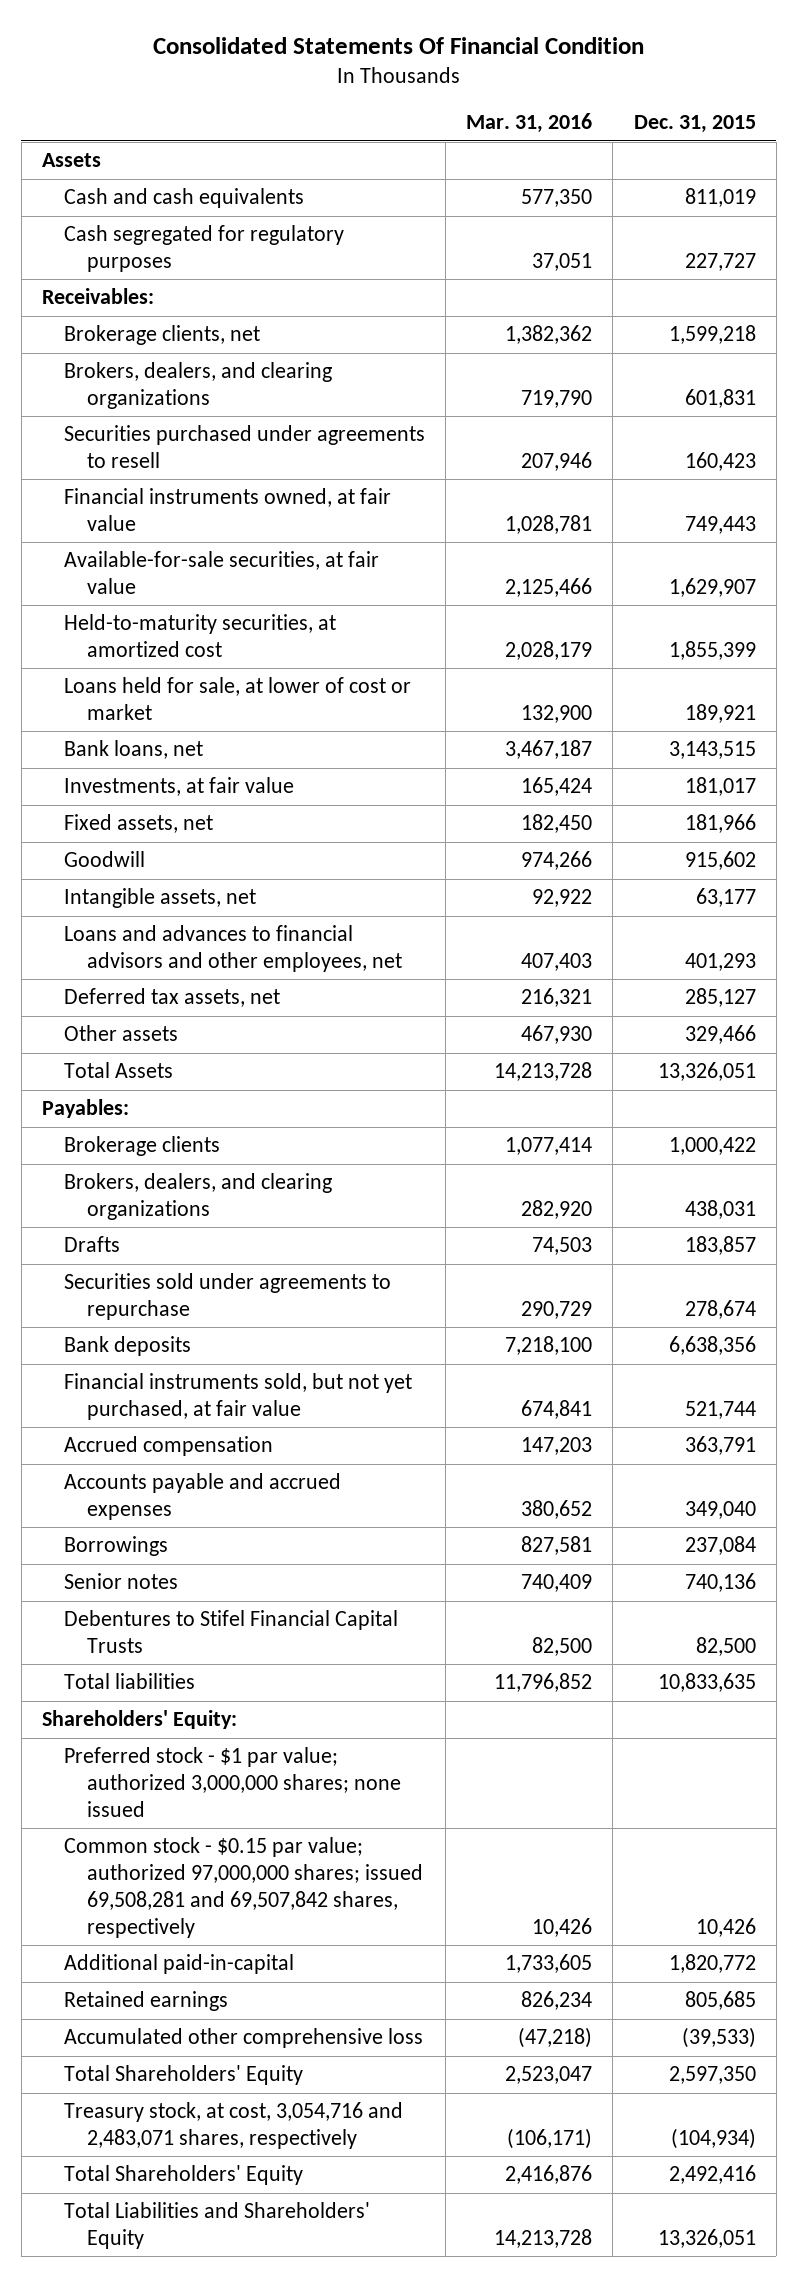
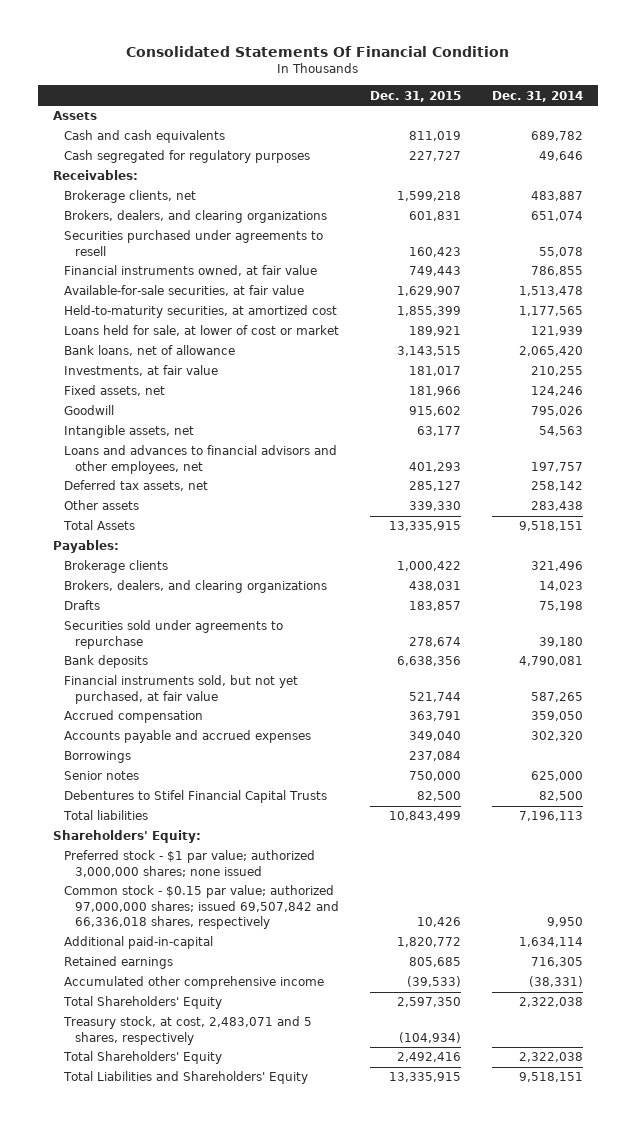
- | Mar. 31, 2016 | Dec. 31, 2015
+ | Dec. 31, 2015 | Dec. 31, 2014
- Bank loans, net | 3,467,187 | 3,143,515
+ Bank loans, net of allowance | 3,143,515 | 2,065,420
- Other assets | 467,930 | 329,466
- Total Assets | 14,213,728 | 13,326,051
+ Other assets | 339,330 | 283,438
+ Total Assets | 13,335,915 | 9,518,151
- Senior notes | 740,409 | 740,136
+ Senior notes | 750,000 | 625,000
- Total liabilities | 11,796,852 | 10,833,635
+ Total liabilities | 10,843,499 | 7,196,113
- Common stock - $0.15 par value; authorized 97,000,000 shares; issued 69,508,281 and 69,507,842 shares, respectively | 10,426 | 10,426
+ Common stock - $0.15 par value; authorized 97,000,000 shares; issued 69,507,842 and 66,336,018 shares, respectively | 10,426 | 9,950
- Accumulated other comprehensive loss | (47,218) | (39,533)
+ Accumulated other comprehensive income | (39,533) | (38,331)
- Treasury stock, at cost, 3,054,716 and 2,483,071 shares, respectively | (106,171) | (104,934)
+ Treasury stock, at cost, 2,483,071 and 5 shares, respectively | (104,934) |
- Total Liabilities and Shareholders' Equity | 14,213,728 | 13,326,051
+ Total Liabilities and Shareholders' Equity | 13,335,915 | 9,518,151

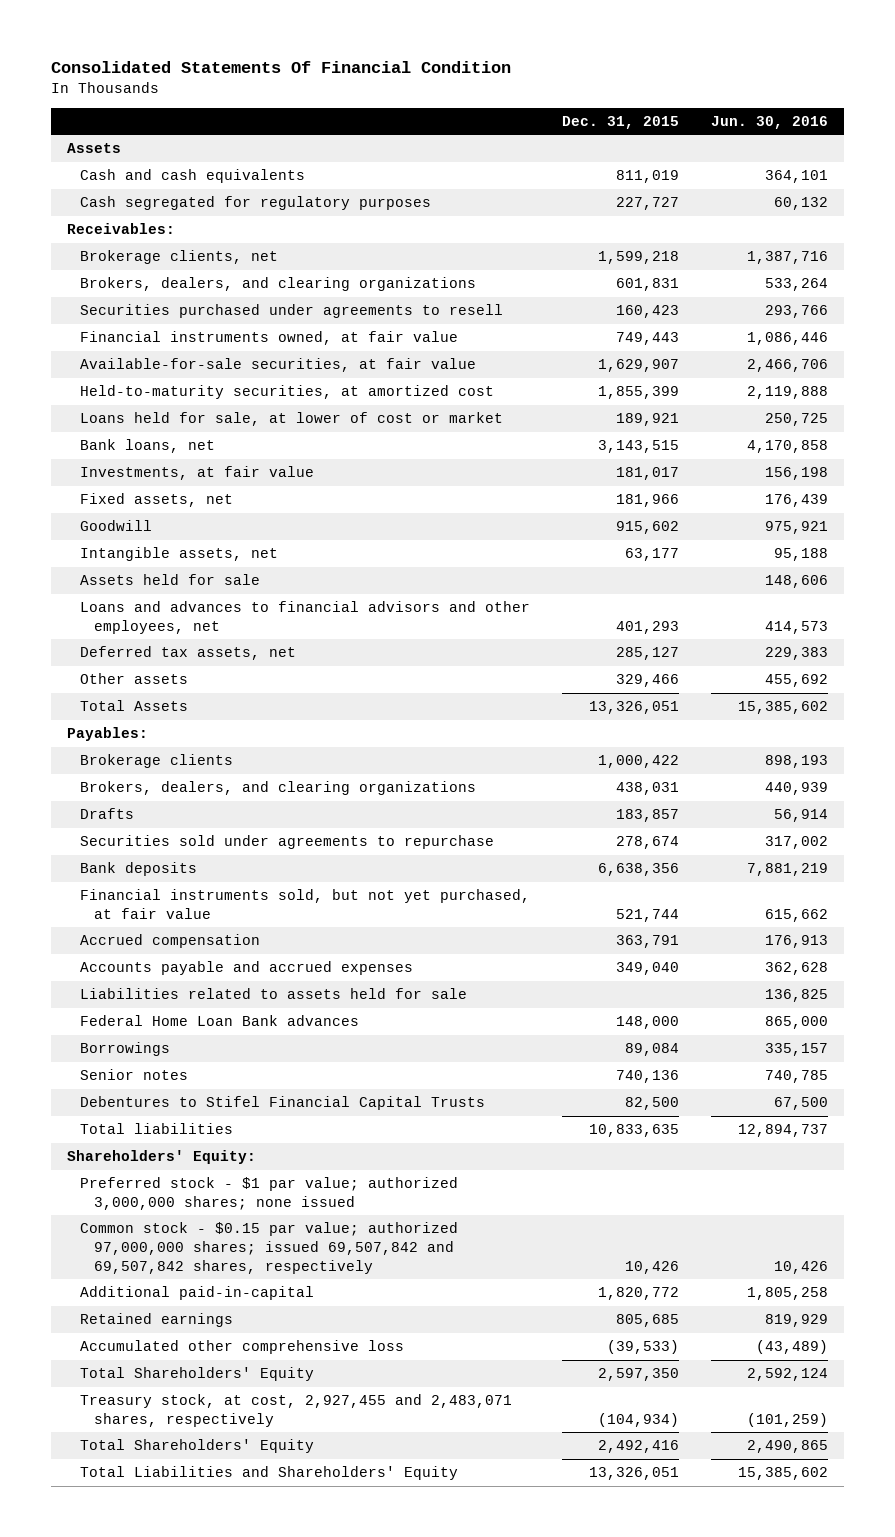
- | Dec. 31, 2015 | Dec. 31, 2014
+ | Dec. 31, 2015 | Jun. 30, 2016
- Bank loans, net of allowance | 3,143,515 | 2,065,420
+ Bank loans, net | 3,143,515 | 4,170,858
+ Assets held for sale | | 148,606
- Other assets | 339,330 | 283,438
- Total Assets | 13,335,915 | 9,518,151
+ Other assets | 329,466 | 455,692
+ Total Assets | 13,326,051 | 15,385,602
- Borrowings | 237,084 |
- Senior notes | 750,000 | 625,000
+ Liabilities related to assets held for sale | | 136,825
+ Federal Home Loan Bank advances | 148,000 | 865,000
+ Borrowings | 89,084 | 335,157
+ Senior notes | 740,136 | 740,785
- Total liabilities | 10,843,499 | 7,196,113
+ Total liabilities | 10,833,635 | 12,894,737
- Common stock - $0.15 par value; authorized 97,000,000 shares; issued 69,507,842 and 66,336,018 shares, respectively | 10,426 | 9,950
+ Common stock - $0.15 par value; authorized 97,000,000 shares; issued 69,507,842 and 69,507,842 shares, respectively | 10,426 | 10,426
- Accumulated other comprehensive income | (39,533) | (38,331)
+ Accumulated other comprehensive loss | (39,533) | (43,489)
- Treasury stock, at cost, 2,483,071 and 5 shares, respectively | (104,934) |
+ Treasury stock, at cost, 2,927,455 and 2,483,071 shares, respectively | (104,934) | (101,259)
- Total Liabilities and Shareholders' Equity | 13,335,915 | 9,518,151
+ Total Liabilities and Shareholders' Equity | 13,326,051 | 15,385,602

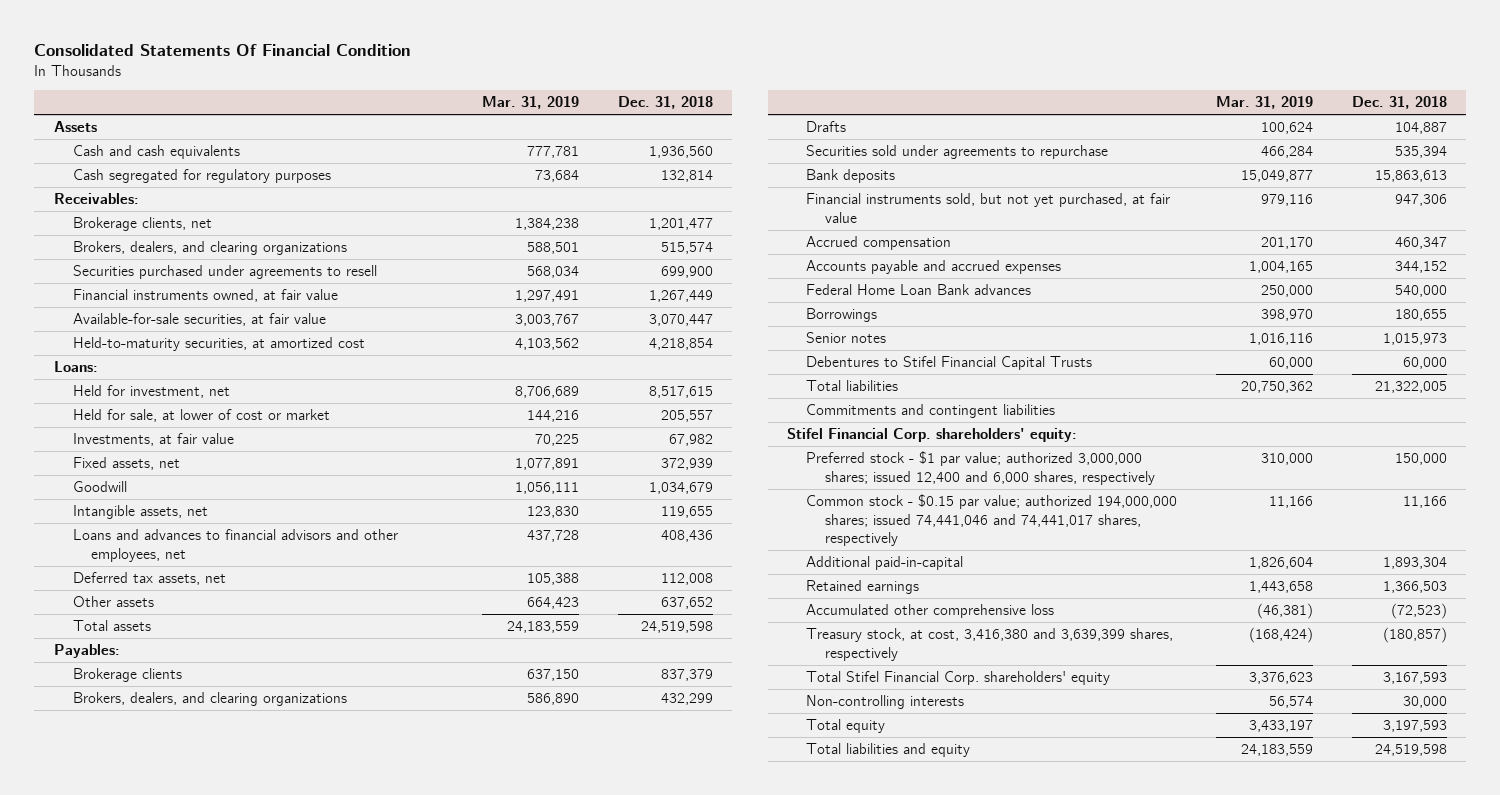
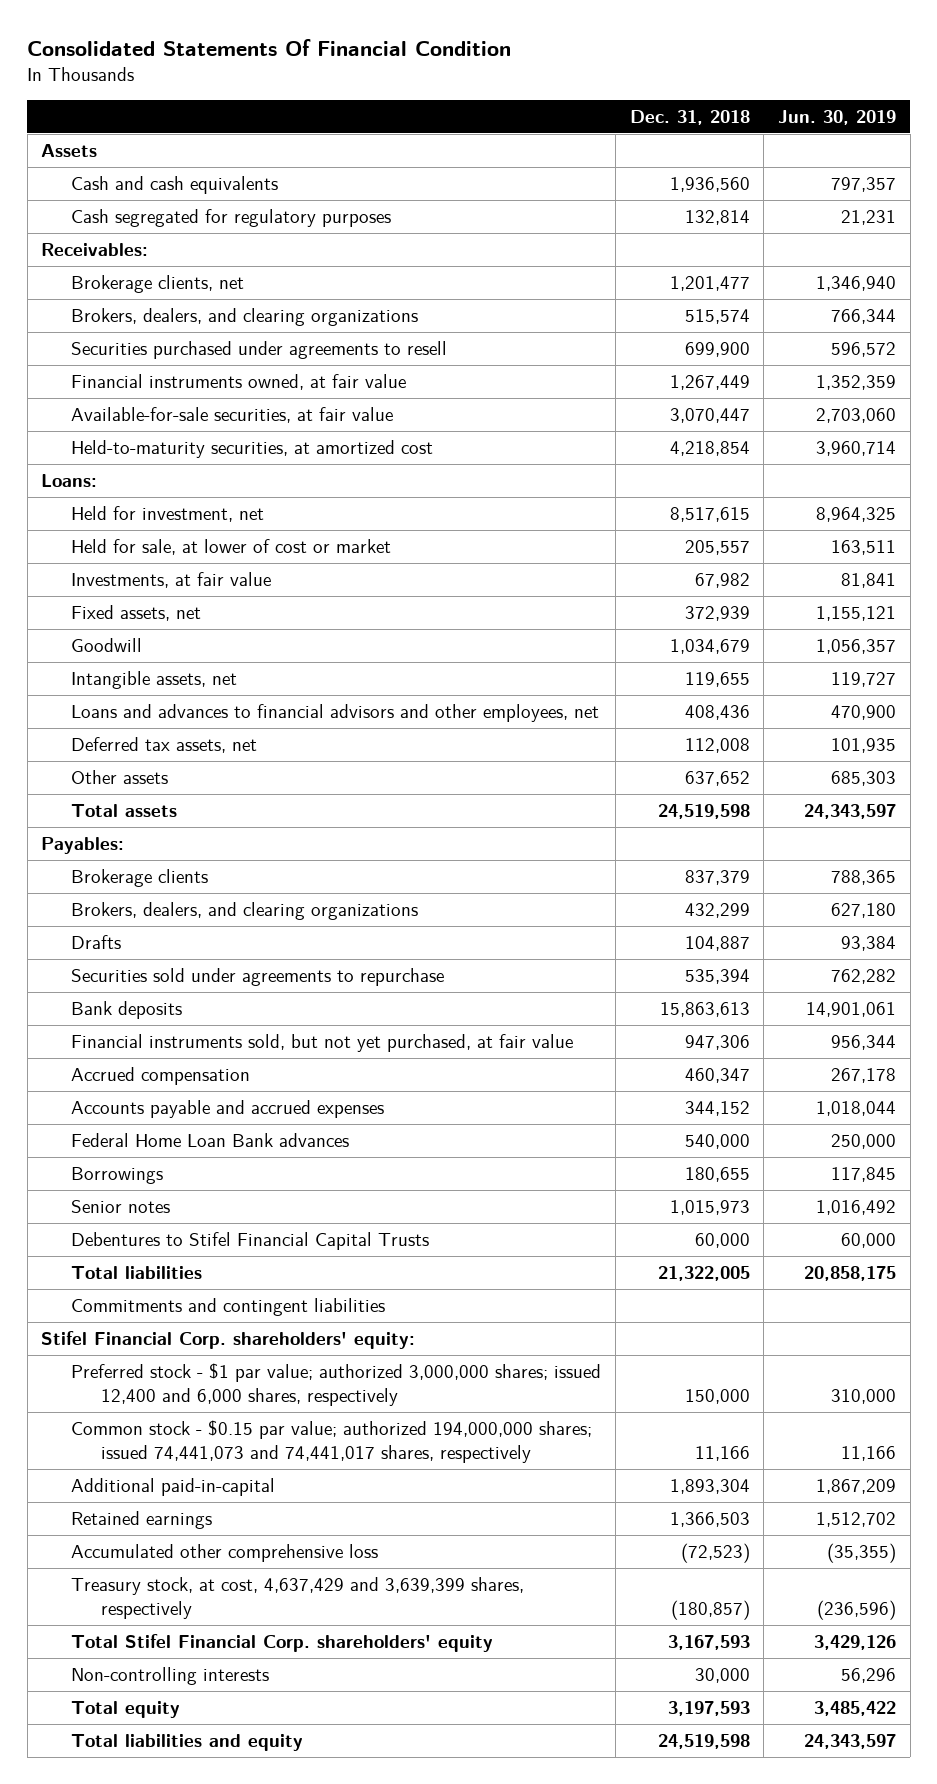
- | Mar. 31, 2019 | Dec. 31, 2018
+ | Dec. 31, 2018 | Jun. 30, 2019
- Common stock - $0.15 par value; authorized 194,000,000 shares; issued 74,441,046 and 74,441,017 shares, respectively | 11,166 | 11,166
+ Common stock - $0.15 par value; authorized 194,000,000 shares; issued 74,441,073 and 74,441,017 shares, respectively | 11,166 | 11,166
- Treasury stock, at cost, 3,416,380 and 3,639,399 shares, respectively | (168,424) | (180,857)
+ Treasury stock, at cost, 4,637,429 and 3,639,399 shares, respectively | (180,857) | (236,596)

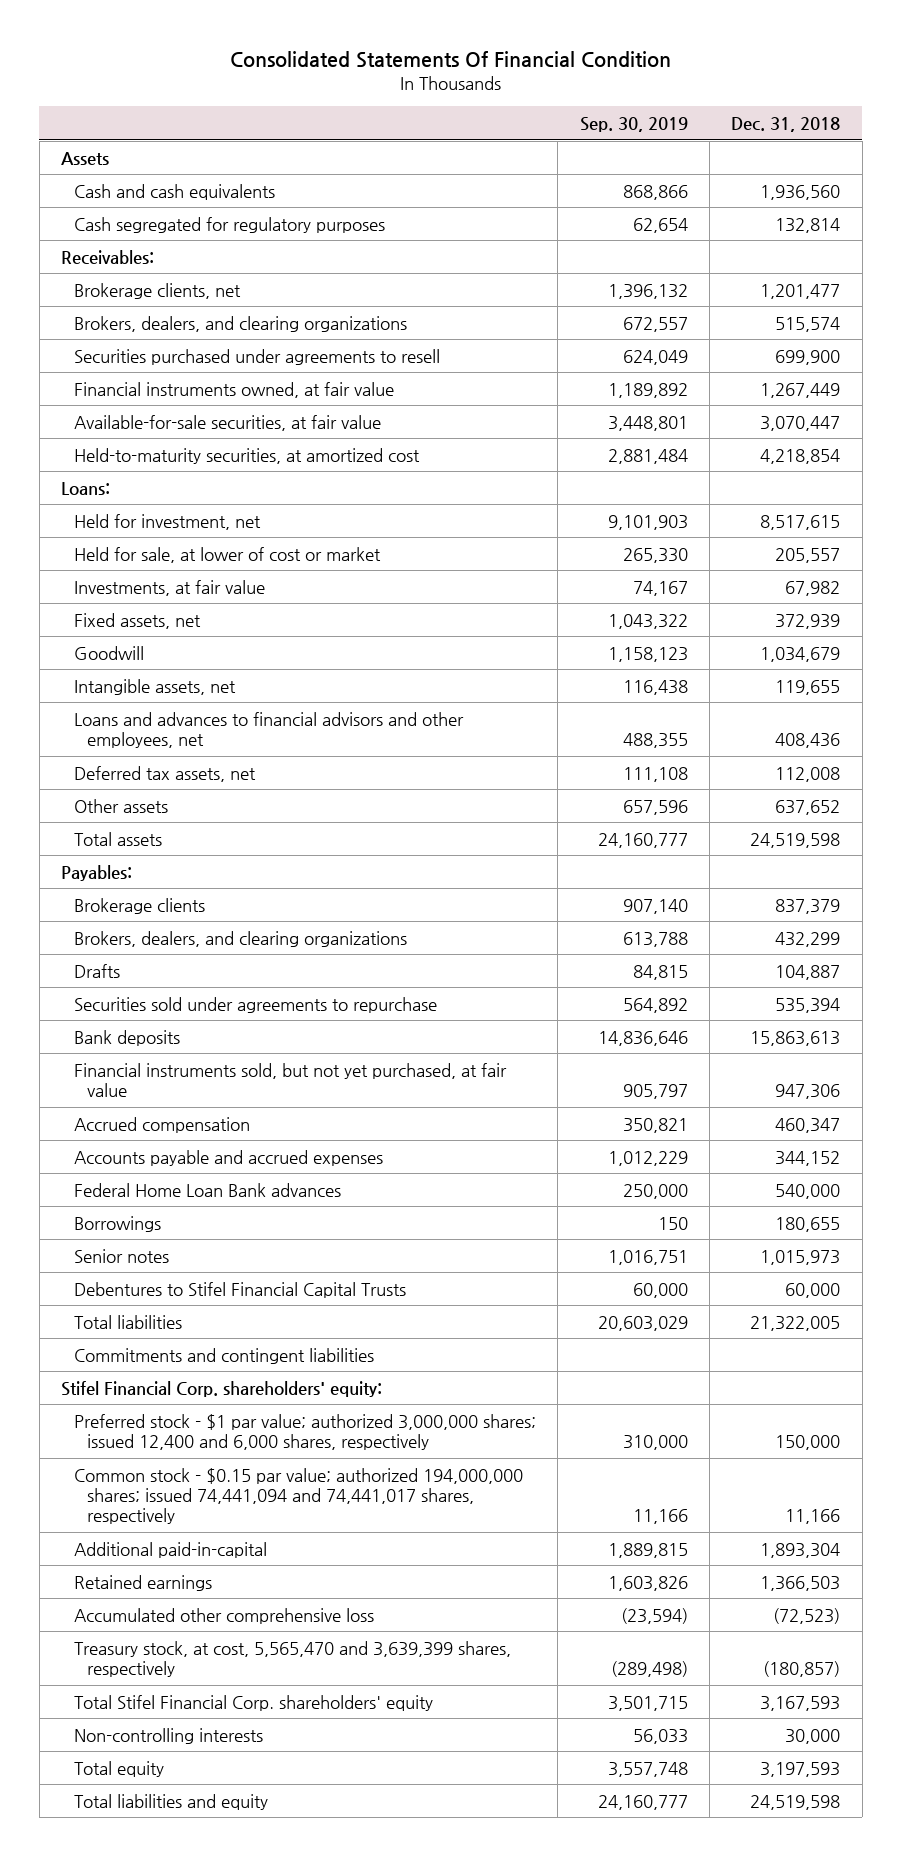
- | Dec. 31, 2018 | Jun. 30, 2019
+ | Sep. 30, 2019 | Dec. 31, 2018
- Common stock - $0.15 par value; authorized 194,000,000 shares; issued 74,441,073 and 74,441,017 shares, respectively | 11,166 | 11,166
+ Common stock - $0.15 par value; authorized 194,000,000 shares; issued 74,441,094 and 74,441,017 shares, respectively | 11,166 | 11,166
- Treasury stock, at cost, 4,637,429 and 3,639,399 shares, respectively | (180,857) | (236,596)
+ Treasury stock, at cost, 5,565,470 and 3,639,399 shares, respectively | (289,498) | (180,857)

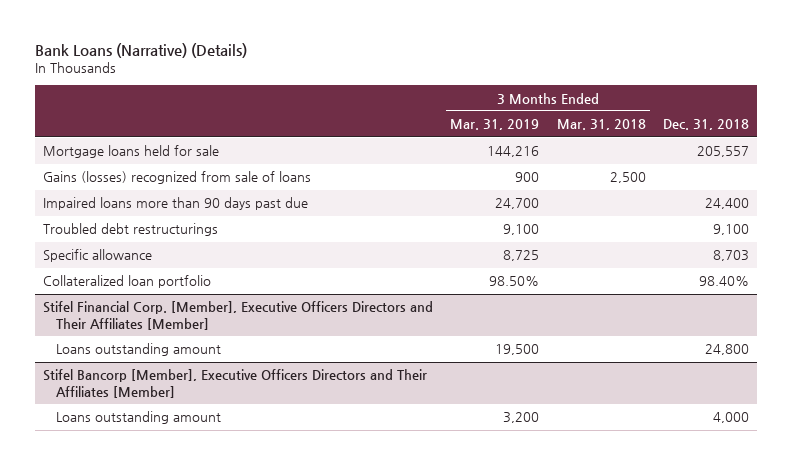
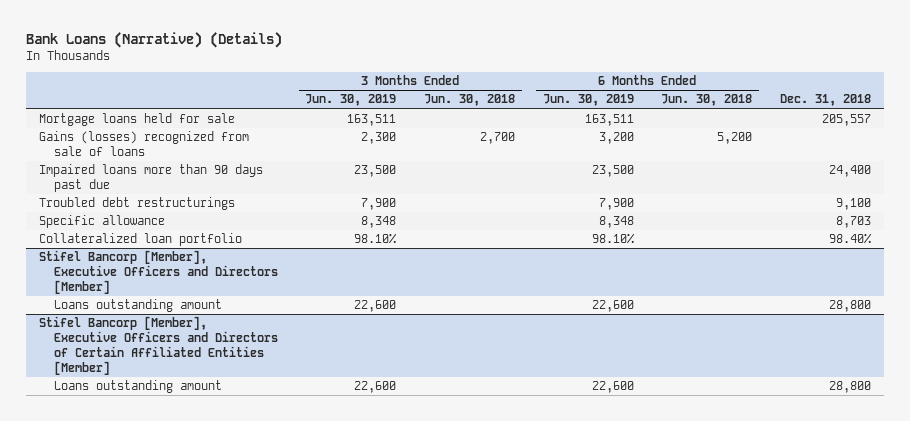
- | 3 Months Ended Mar. 31, 2019 | 3 Months Ended Mar. 31, 2018 | Dec. 31, 2018
+ | 3 Months Ended Jun. 30, 2019 | 3 Months Ended Jun. 30, 2018 | 6 Months Ended Jun. 30, 2019 | 6 Months Ended Jun. 30, 2018 | Dec. 31, 2018
- Stifel Financial Corp. [Member], Executive Officers Directors and Their Affiliates [Member]
- Loans outstanding amount | 19,500 | | 24,800
- Stifel Bancorp [Member], Executive Officers Directors and Their Affiliates [Member]
- Loans outstanding amount | 3,200 | | 4,000
+ Stifel Bancorp [Member], Executive Officers and Directors [Member]
+ Loans outstanding amount | 22,600 | | 22,600 | | 28,800
+ Stifel Bancorp [Member], Executive Officers and Directors of Certain Affiliated Entities [Member]
+ Loans outstanding amount | 22,600 | | 22,600 | | 28,800

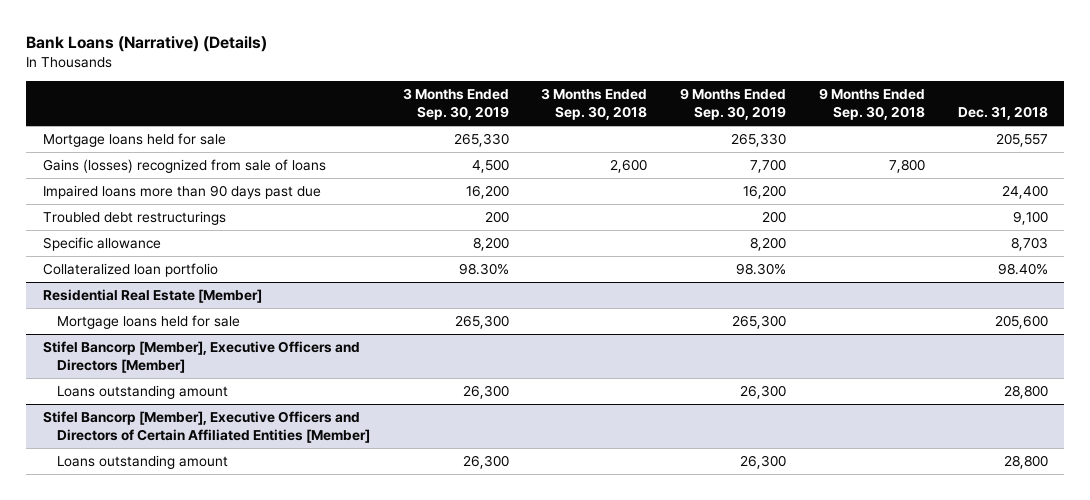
- | 3 Months Ended Jun. 30, 2019 | 3 Months Ended Jun. 30, 2018 | 6 Months Ended Jun. 30, 2019 | 6 Months Ended Jun. 30, 2018 | Dec. 31, 2018
+ | 3 Months Ended Sep. 30, 2019 | 3 Months Ended Sep. 30, 2018 | 9 Months Ended Sep. 30, 2019 | 9 Months Ended Sep. 30, 2018 | Dec. 31, 2018
+ Residential Real Estate [Member]
+ Mortgage loans held for sale | 265,300 | | 265,300 | | 205,600

